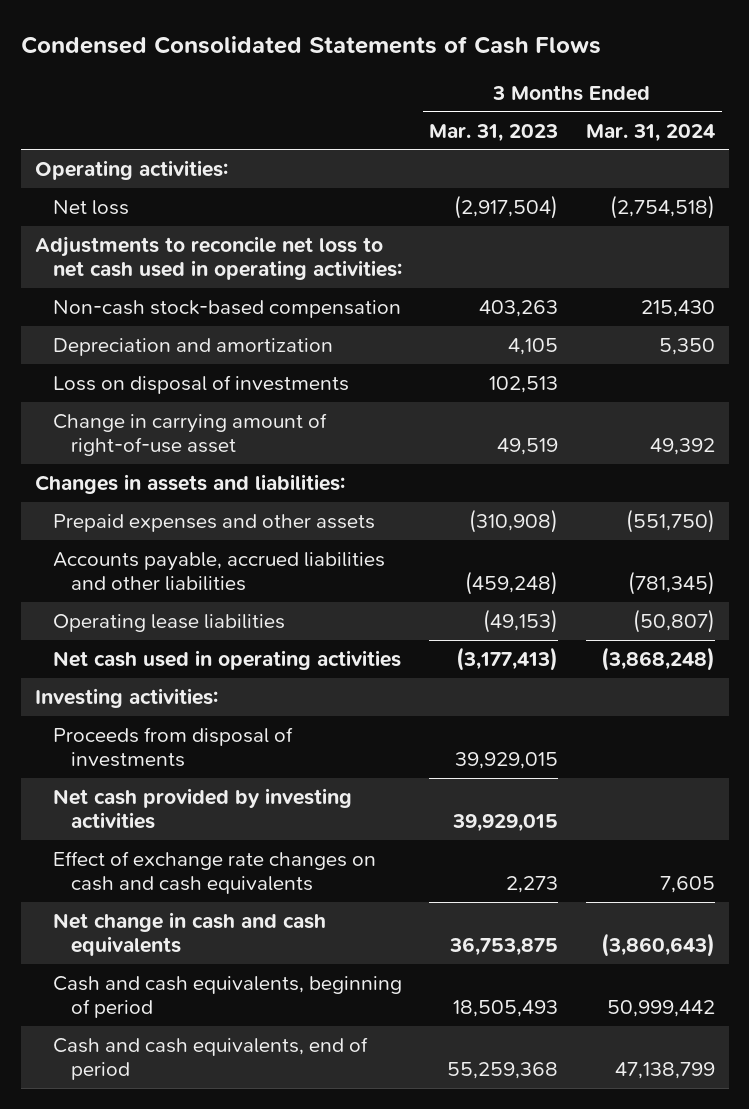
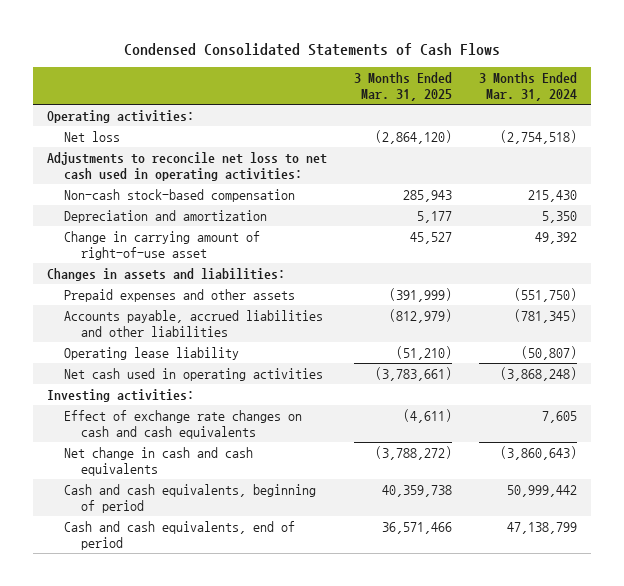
- | 3 Months Ended Mar. 31, 2023 | 3 Months Ended Mar. 31, 2024
+ | 3 Months Ended Mar. 31, 2025 | 3 Months Ended Mar. 31, 2024
- Loss on disposal of investments | 102,513 |
- Operating lease liabilities | (49,153) | (50,807)
+ Operating lease liability | (51,210) | (50,807)
- Proceeds from disposal of investments | 39,929,015 |
- Net cash provided by investing activities | 39,929,015 |

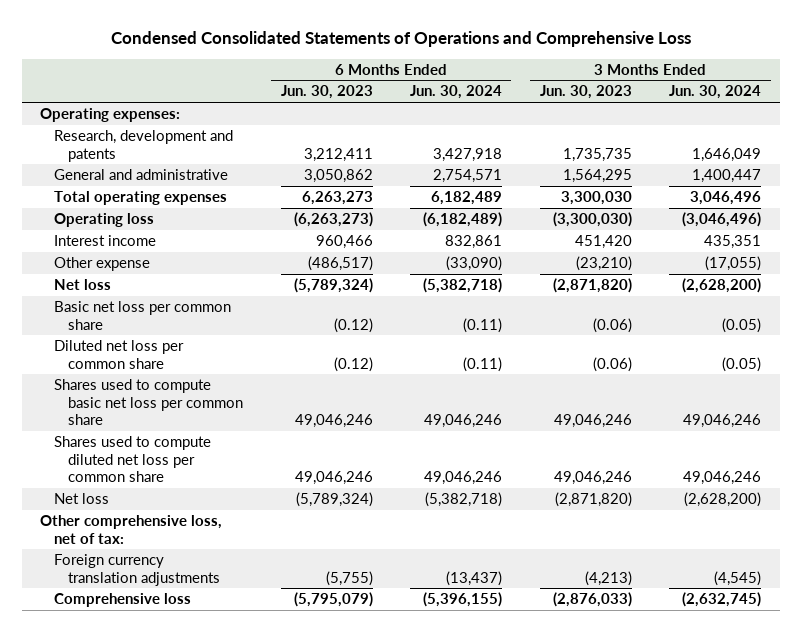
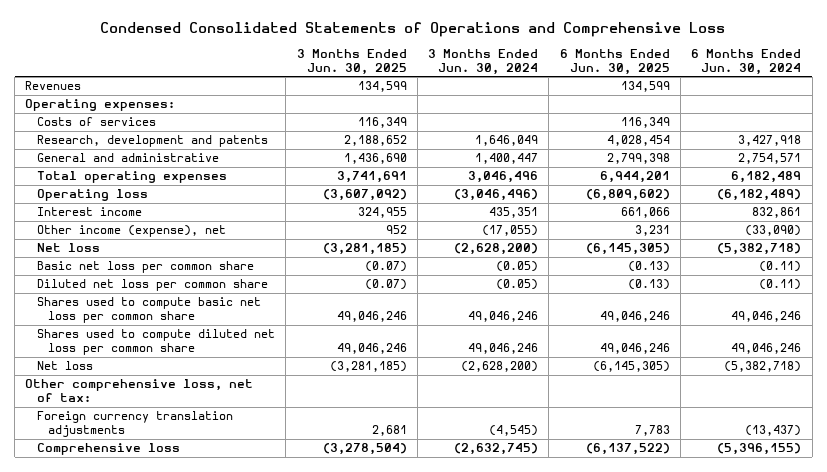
- | 6 Months Ended Jun. 30, 2023 | 6 Months Ended Jun. 30, 2024 | 3 Months Ended Jun. 30, 2023 | 3 Months Ended Jun. 30, 2024
+ | 3 Months Ended Jun. 30, 2025 | 3 Months Ended Jun. 30, 2024 | 6 Months Ended Jun. 30, 2025 | 6 Months Ended Jun. 30, 2024
+ Revenues | 134,599 | | 134,599 |
+ Costs of services | 116,349 | | 116,349 |
- Other expense | (486,517) | (33,090) | (23,210) | (17,055)
+ Other income (expense), net | 952 | (17,055) | 3,231 | (33,090)

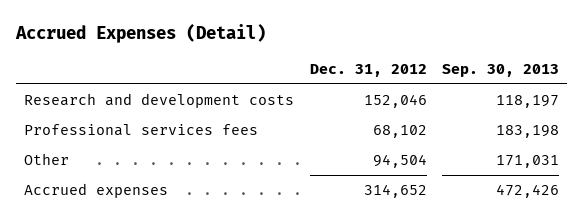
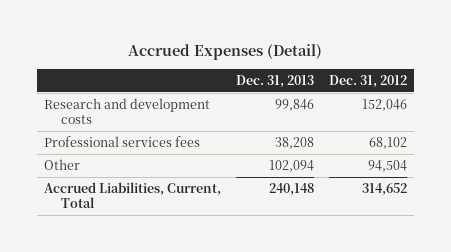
- | Dec. 31, 2012 | Sep. 30, 2013
+ | Dec. 31, 2013 | Dec. 31, 2012
- Accrued expenses | 314,652 | 472,426
+ Accrued Liabilities, Current, Total | 240,148 | 314,652

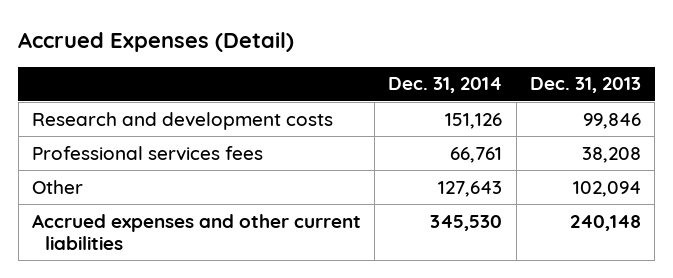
- | Dec. 31, 2013 | Dec. 31, 2012
+ | Dec. 31, 2014 | Dec. 31, 2013
- Accrued Liabilities, Current, Total | 240,148 | 314,652
+ Accrued expenses and other current liabilities | 345,530 | 240,148

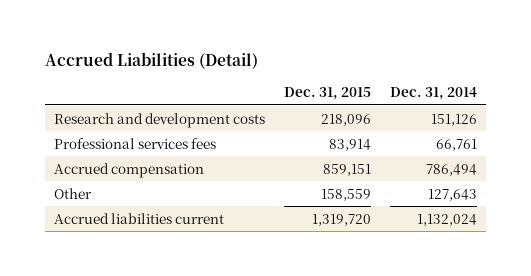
- Accrued Expenses (Detail)
+ Accrued Liabilities (Detail)
- | Dec. 31, 2014 | Dec. 31, 2013
+ | Dec. 31, 2015 | Dec. 31, 2014
+ Accrued compensation | 859,151 | 786,494
- Accrued expenses and other current liabilities | 345,530 | 240,148
+ Accrued liabilities current | 1,319,720 | 1,132,024

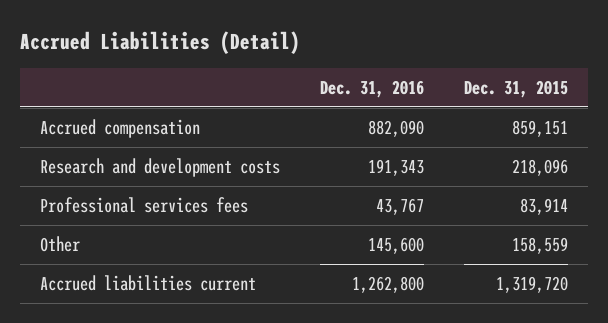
- | Dec. 31, 2015 | Dec. 31, 2014
+ | Dec. 31, 2016 | Dec. 31, 2015
moved up: Accrued compensation | 882,090 | 859,151

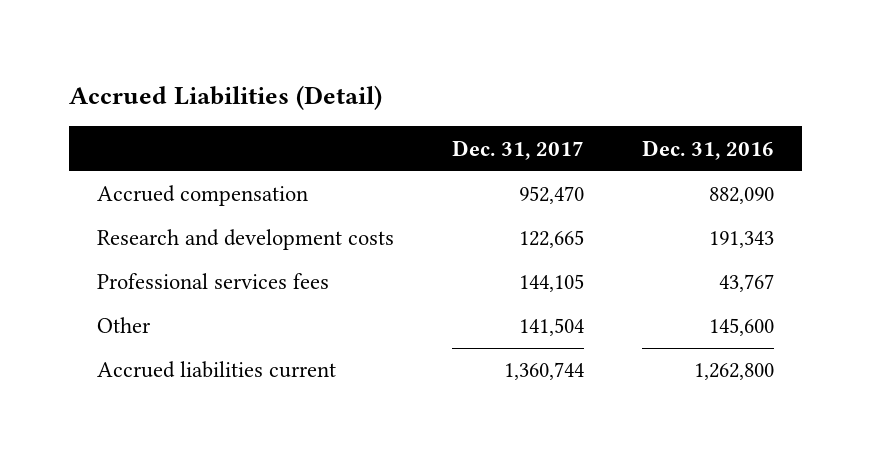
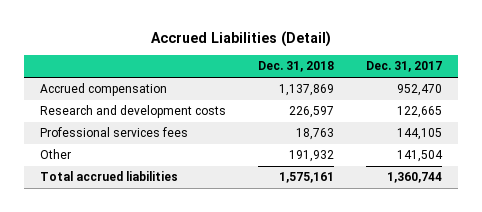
- | Dec. 31, 2017 | Dec. 31, 2016
+ | Dec. 31, 2018 | Dec. 31, 2017
- Accrued liabilities current | 1,360,744 | 1,262,800
+ Total accrued liabilities | 1,575,161 | 1,360,744

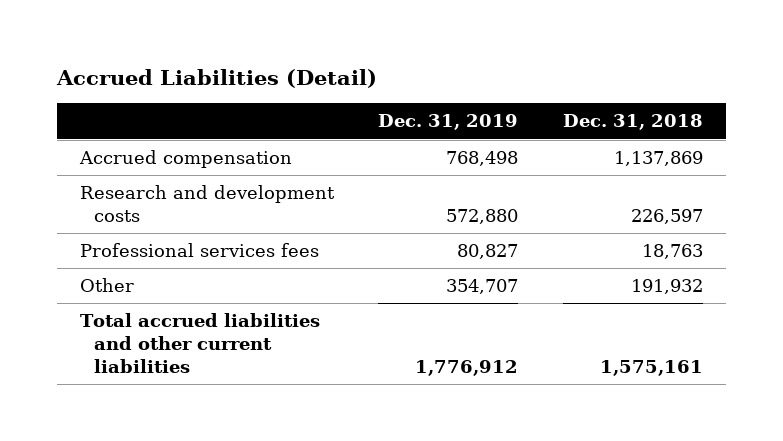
- | Dec. 31, 2018 | Dec. 31, 2017
+ | Dec. 31, 2019 | Dec. 31, 2018
- Total accrued liabilities | 1,575,161 | 1,360,744
+ Total accrued liabilities and other current liabilities | 1,776,912 | 1,575,161

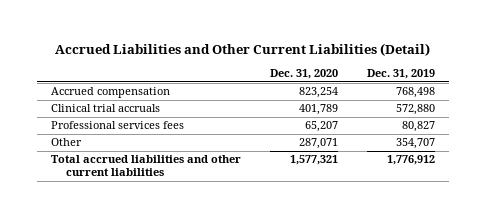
- Accrued Liabilities (Detail)
+ Accrued Liabilities and Other Current Liabilities (Detail)
- | Dec. 31, 2019 | Dec. 31, 2018
+ | Dec. 31, 2020 | Dec. 31, 2019
- Research and development costs | 572,880 | 226,597
+ Clinical trial accruals | 401,789 | 572,880

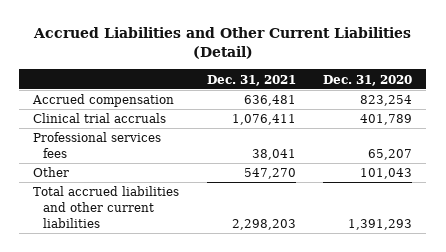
- | Dec. 31, 2020 | Dec. 31, 2019
+ | Dec. 31, 2021 | Dec. 31, 2020
- Other | 287,071 | 354,707
- Total accrued liabilities and other current liabilities | 1,577,321 | 1,776,912
+ Other | 547,270 | 101,043
+ Total accrued liabilities and other current liabilities | 2,298,203 | 1,391,293

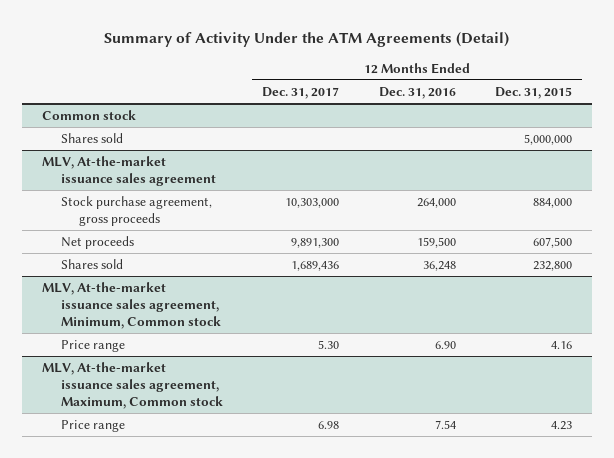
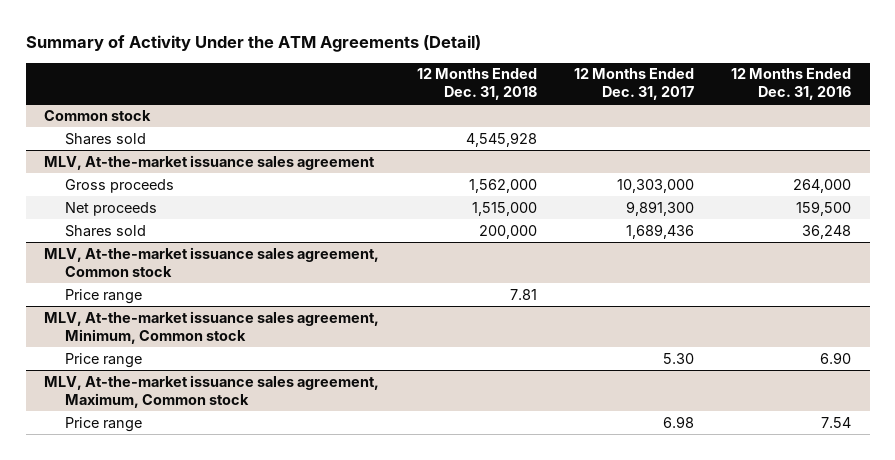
- | 12 Months Ended Dec. 31, 2017 | 12 Months Ended Dec. 31, 2016 | 12 Months Ended Dec. 31, 2015
+ | 12 Months Ended Dec. 31, 2018 | 12 Months Ended Dec. 31, 2017 | 12 Months Ended Dec. 31, 2016
@ MLV, At-the-market issuance sales agreement
- Stock purchase agreement, gross proceeds | 10,303,000 | 264,000 | 884,000
+ Gross proceeds | 1,562,000 | 10,303,000 | 264,000
+ MLV, At-the-market issuance sales agreement, Common stock
+ Price range | 7.81 | |

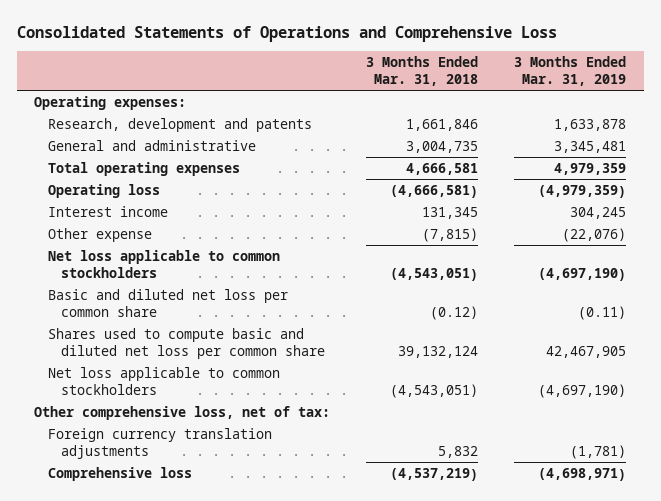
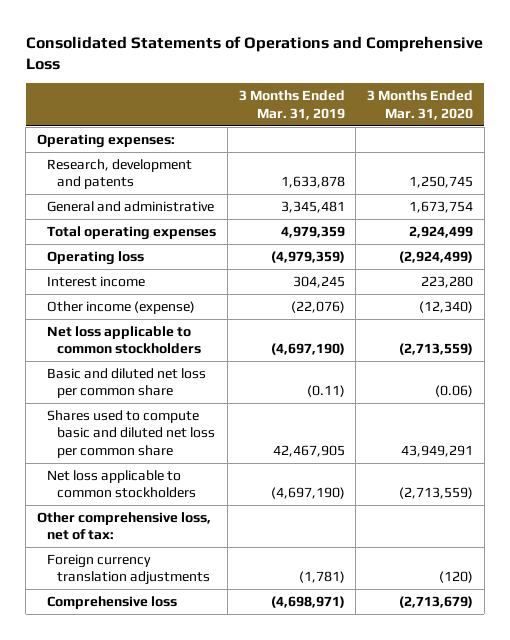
- | 3 Months Ended Mar. 31, 2018 | 3 Months Ended Mar. 31, 2019
+ | 3 Months Ended Mar. 31, 2019 | 3 Months Ended Mar. 31, 2020
- Other expense | (7,815) | (22,076)
+ Other income (expense) | (22,076) | (12,340)

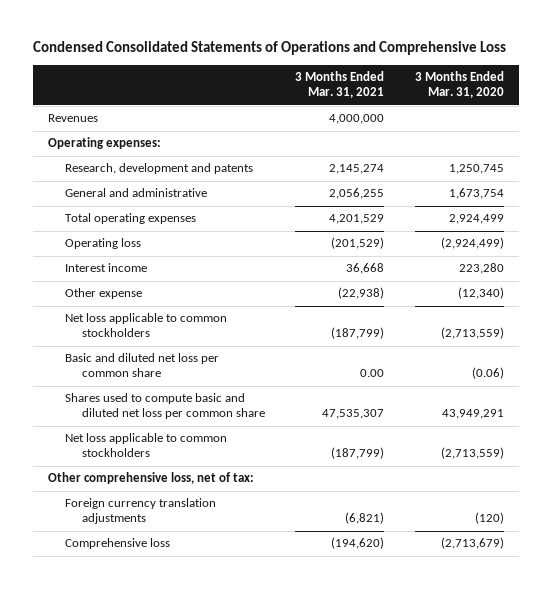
- Consolidated Statements of Operations and Comprehensive Loss
+ Condensed Consolidated Statements of Operations and Comprehensive Loss
- | 3 Months Ended Mar. 31, 2019 | 3 Months Ended Mar. 31, 2020
+ | 3 Months Ended Mar. 31, 2021 | 3 Months Ended Mar. 31, 2020
+ Revenues | 4,000,000 |
- Other income (expense) | (22,076) | (12,340)
+ Other expense | (22,938) | (12,340)

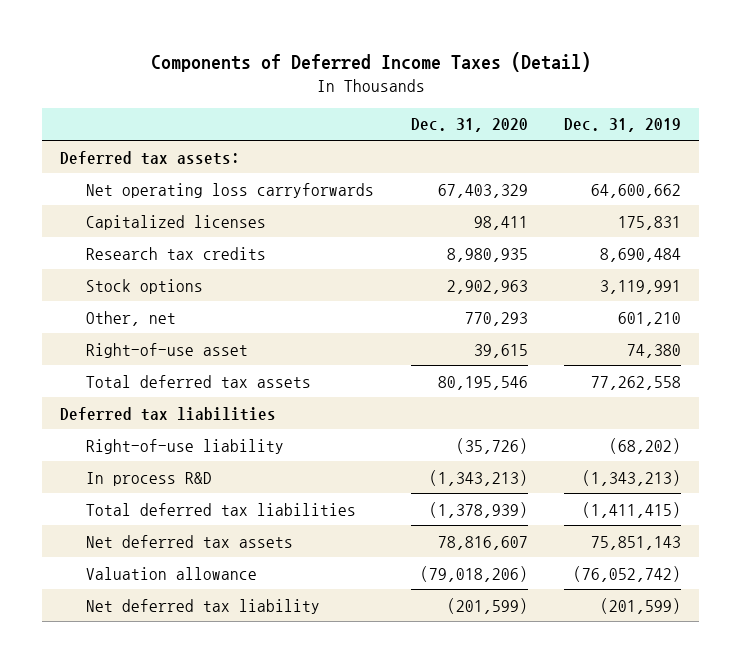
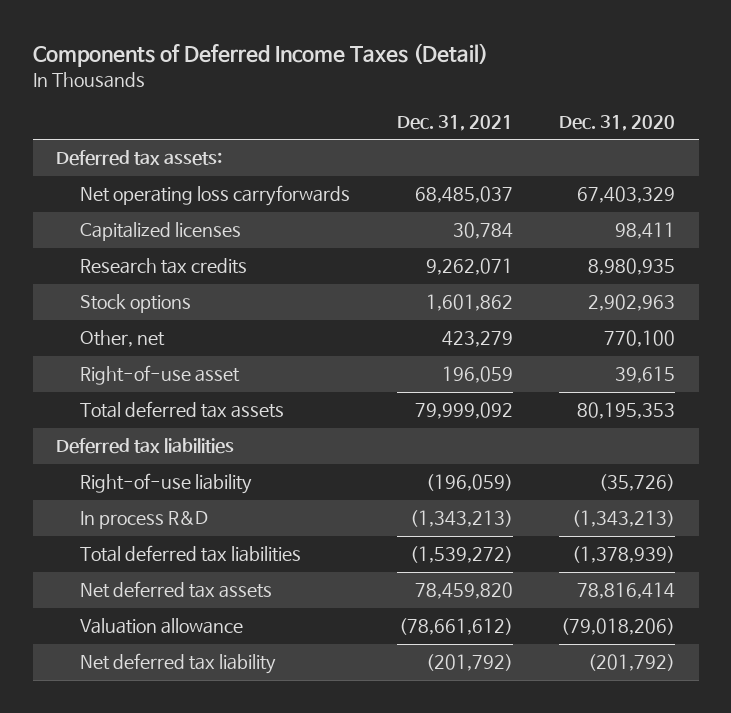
- | Dec. 31, 2020 | Dec. 31, 2019
+ | Dec. 31, 2021 | Dec. 31, 2020
- Other, net | 770,293 | 601,210
+ Other, net | 423,279 | 770,100
- Total deferred tax assets | 80,195,546 | 77,262,558
+ Total deferred tax assets | 79,999,092 | 80,195,353
- Net deferred tax assets | 78,816,607 | 75,851,143
+ Net deferred tax assets | 78,459,820 | 78,816,414
- Net deferred tax liability | (201,599) | (201,599)
+ Net deferred tax liability | (201,792) | (201,792)

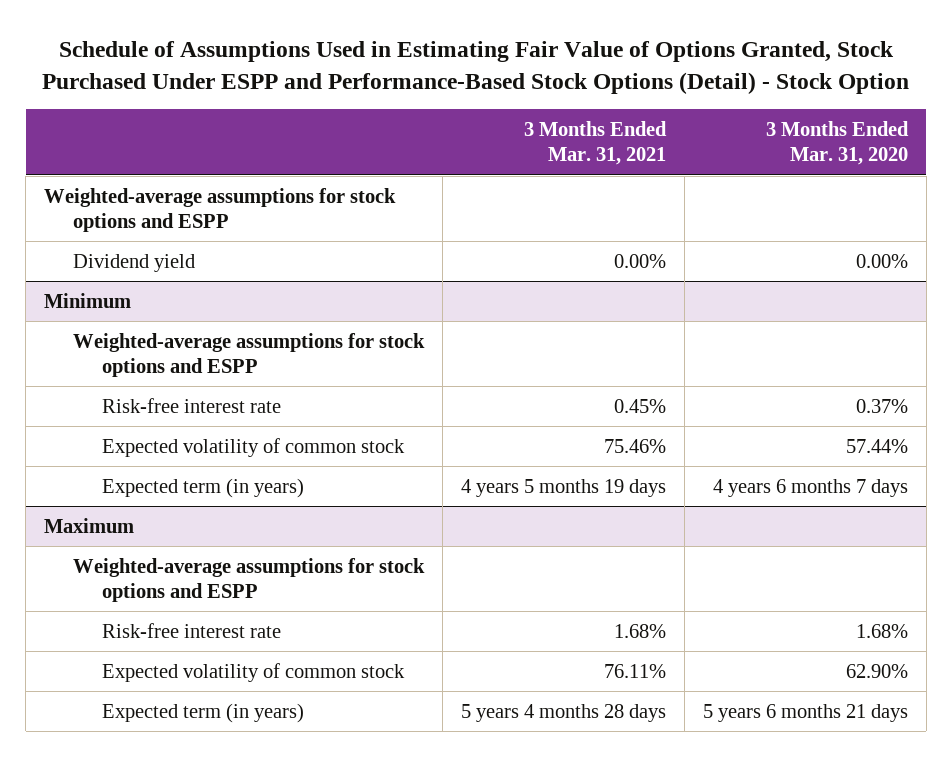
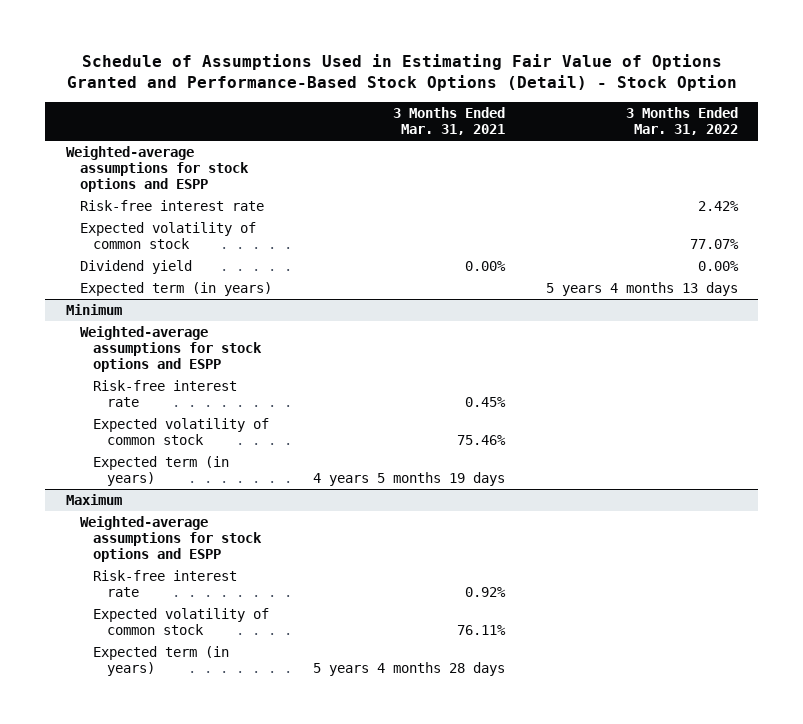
- Schedule of Assumptions Used in Estimating Fair Value of Options Granted, Stock Purchased Under ESPP and Performance-Based Stock Options (Detail) - Stock Option
+ Schedule of Assumptions Used in Estimating Fair Value of Options Granted and Performance-Based Stock Options (Detail) - Stock Option
- | 3 Months Ended Mar. 31, 2021 | 3 Months Ended Mar. 31, 2020
+ | 3 Months Ended Mar. 31, 2021 | 3 Months Ended Mar. 31, 2022
+ Risk-free interest rate | | 2.42%
+ Expected volatility of common stock | | 77.07%
+ Expected term (in years) | | 5 years 4 months 13 days
@ Maximum
- Risk-free interest rate | 1.68% | 1.68%
+ Risk-free interest rate | 0.92% |

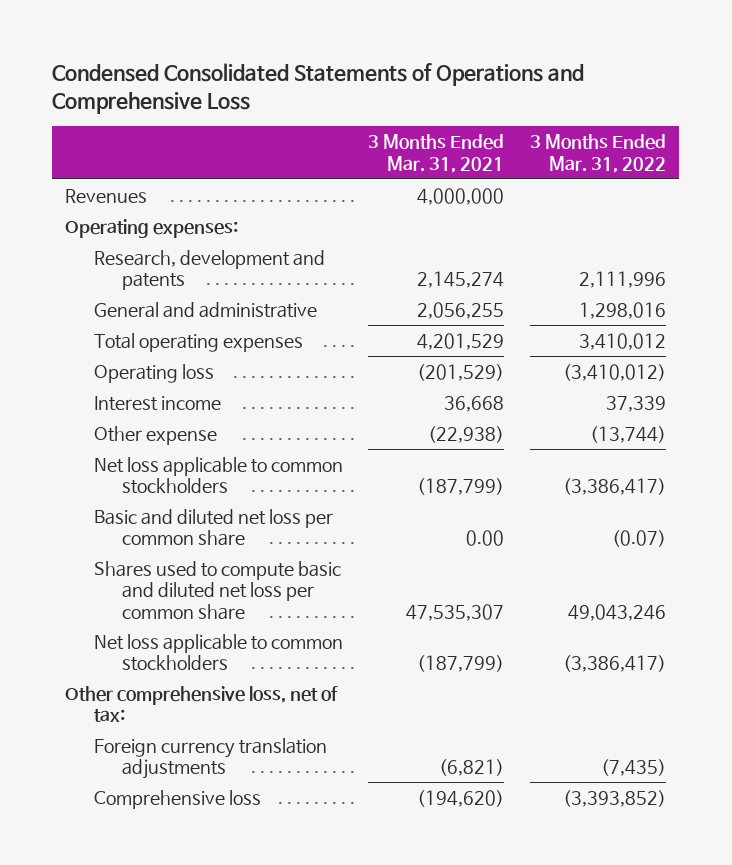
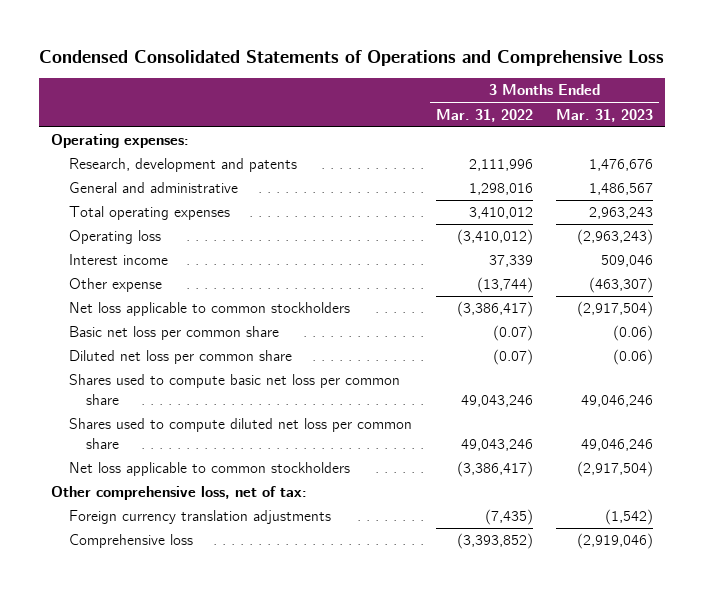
- | 3 Months Ended Mar. 31, 2021 | 3 Months Ended Mar. 31, 2022
+ | 3 Months Ended Mar. 31, 2022 | 3 Months Ended Mar. 31, 2023
- Revenues | 4,000,000 |
- Basic and diluted net loss per common share | 0.00 | (0.07)
- Shares used to compute basic and diluted net loss per common share | 47,535,307 | 49,043,246
+ Basic net loss per common share | (0.07) | (0.06)
+ Diluted net loss per common share | (0.07) | (0.06)
+ Shares used to compute basic net loss per common share | 49,043,246 | 49,046,246
+ Shares used to compute diluted net loss per common share | 49,043,246 | 49,046,246

